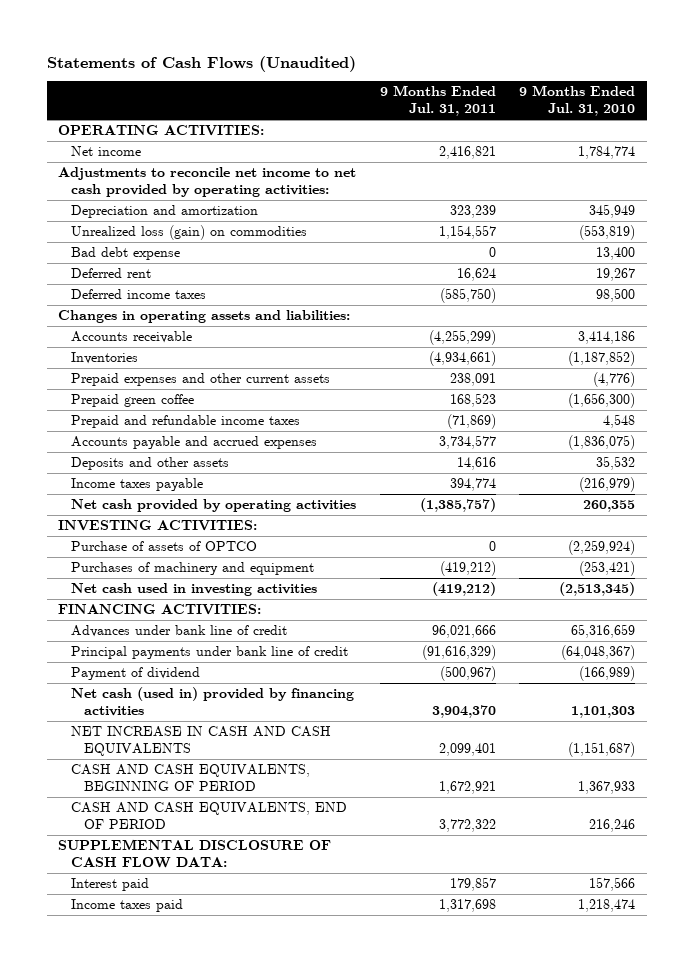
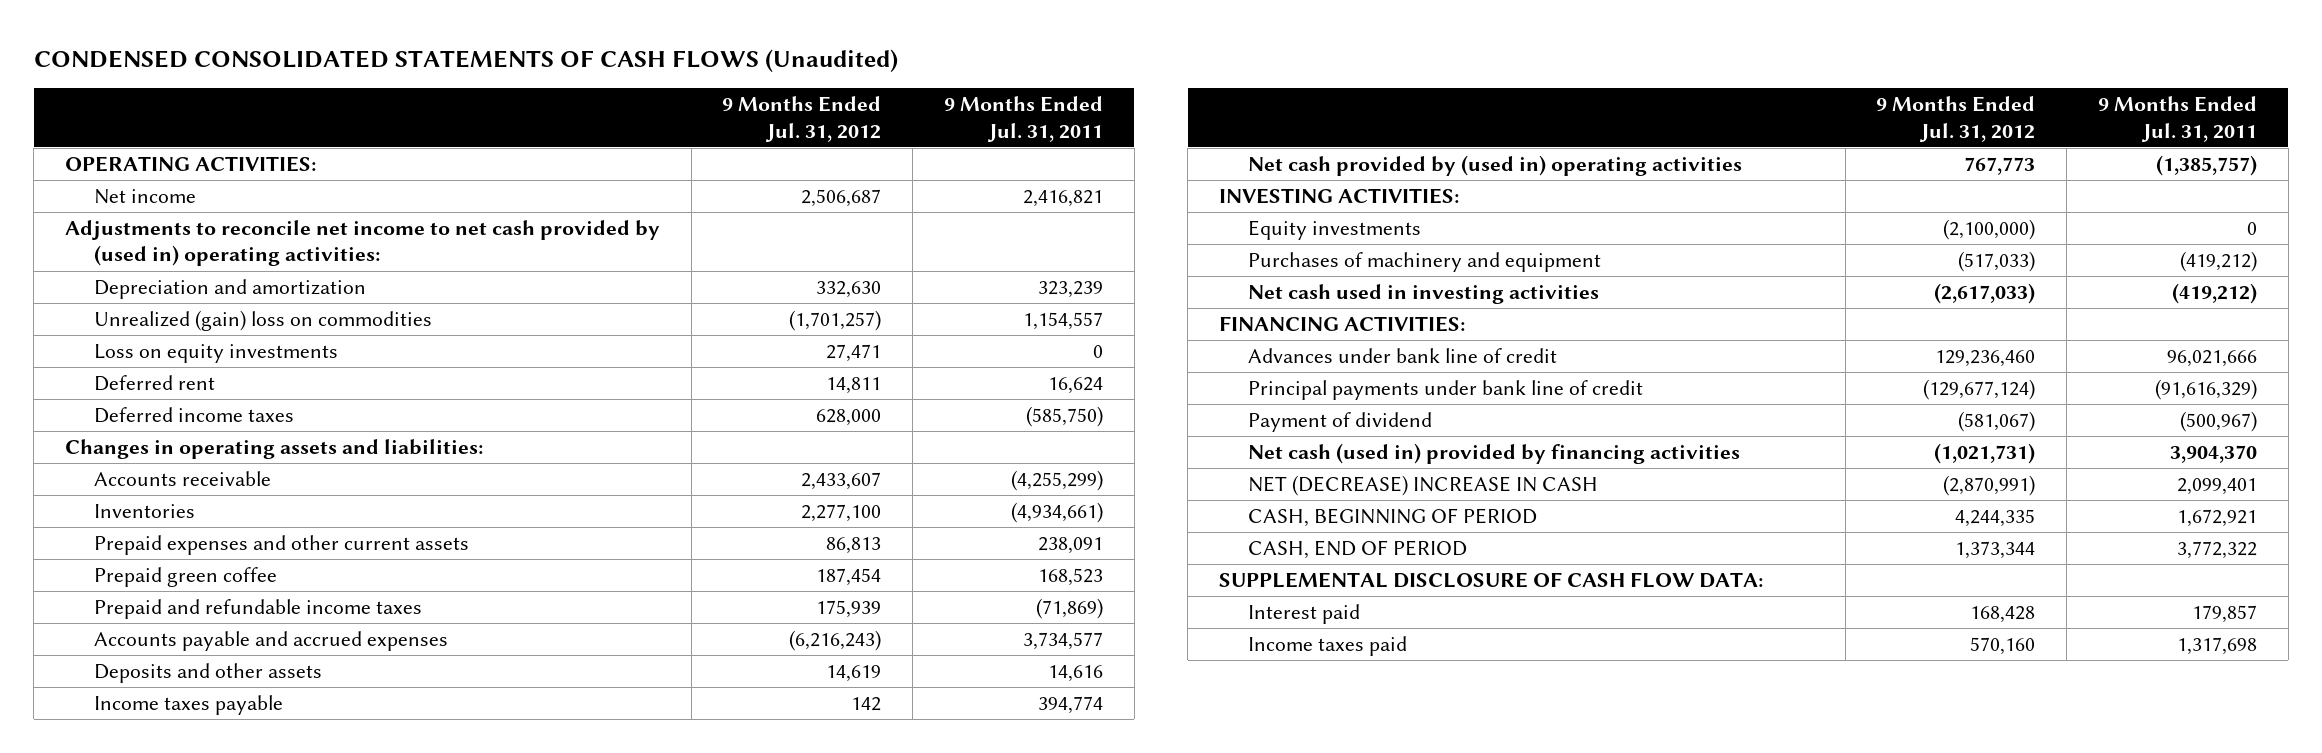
- Statements of Cash Flows (Unaudited)
+ CONDENSED CONSOLIDATED STATEMENTS OF CASH FLOWS (Unaudited)
- | 9 Months Ended Jul. 31, 2011 | 9 Months Ended Jul. 31, 2010
+ | 9 Months Ended Jul. 31, 2012 | 9 Months Ended Jul. 31, 2011
- Adjustments to reconcile net income to net cash provided by operating activities:
+ Adjustments to reconcile net income to net cash provided by (used in) operating activities:
- Unrealized loss (gain) on commodities | 1,154,557 | (553,819)
- Bad debt expense | 0 | 13,400
+ Unrealized (gain) loss on commodities | (1,701,257) | 1,154,557
+ Loss on equity investments | 27,471 | 0
- Net cash provided by operating activities | (1,385,757) | 260,355
+ Net cash provided by (used in) operating activities | 767,773 | (1,385,757)
- Purchase of assets of OPTCO | 0 | (2,259,924)
+ Equity investments | (2,100,000) | 0
- NET INCREASE IN CASH AND CASH EQUIVALENTS | 2,099,401 | (1,151,687)
- CASH AND CASH EQUIVALENTS, BEGINNING OF PERIOD | 1,672,921 | 1,367,933
- CASH AND CASH EQUIVALENTS, END OF PERIOD | 3,772,322 | 216,246
+ NET (DECREASE) INCREASE IN CASH | (2,870,991) | 2,099,401
+ CASH, BEGINNING OF PERIOD | 4,244,335 | 1,672,921
+ CASH, END OF PERIOD | 1,373,344 | 3,772,322

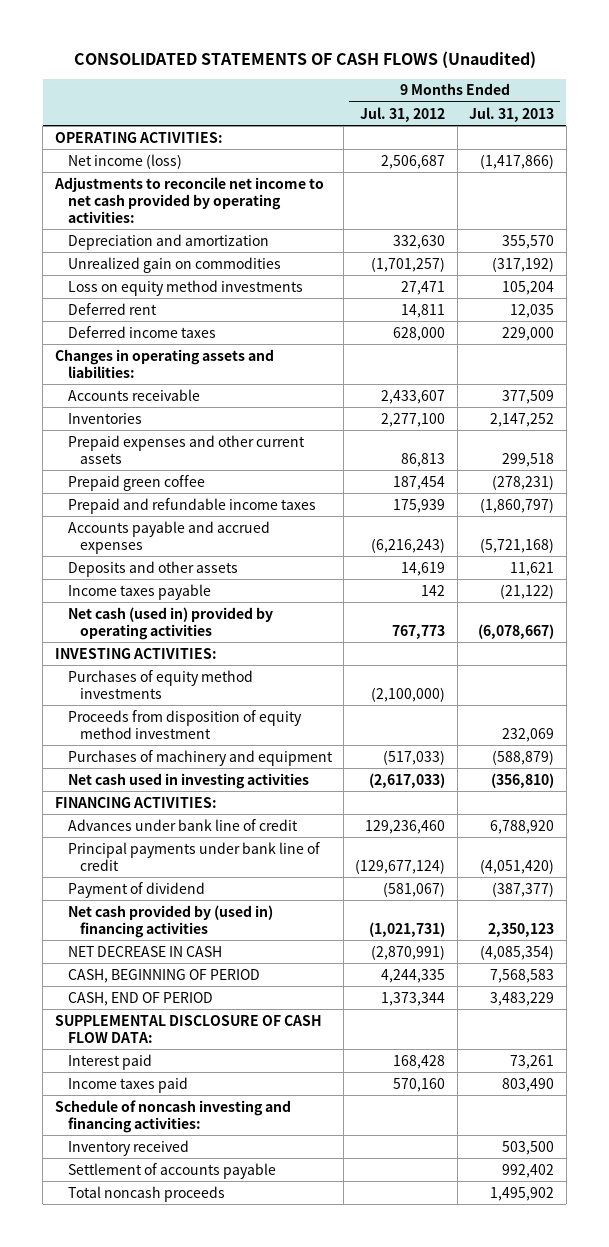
- CONDENSED CONSOLIDATED STATEMENTS OF CASH FLOWS (Unaudited)
+ CONSOLIDATED STATEMENTS OF CASH FLOWS (Unaudited)
- | 9 Months Ended Jul. 31, 2012 | 9 Months Ended Jul. 31, 2011
+ | 9 Months Ended Jul. 31, 2012 | 9 Months Ended Jul. 31, 2013
- Net income | 2,506,687 | 2,416,821
- Adjustments to reconcile net income to net cash provided by (used in) operating activities:
+ Net income (loss) | 2,506,687 | (1,417,866)
+ Adjustments to reconcile net income to net cash provided by operating activities:
- Unrealized (gain) loss on commodities | (1,701,257) | 1,154,557
- Loss on equity investments | 27,471 | 0
+ Unrealized gain on commodities | (1,701,257) | (317,192)
+ Loss on equity method investments | 27,471 | 105,204
- Net cash provided by (used in) operating activities | 767,773 | (1,385,757)
+ Net cash (used in) provided by operating activities | 767,773 | (6,078,667)
- Equity investments | (2,100,000) | 0
+ Purchases of equity method investments | (2,100,000) |
+ Proceeds from disposition of equity method investment | | 232,069
- Net cash (used in) provided by financing activities | (1,021,731) | 3,904,370
- NET (DECREASE) INCREASE IN CASH | (2,870,991) | 2,099,401
+ Net cash provided by (used in) financing activities | (1,021,731) | 2,350,123
+ NET DECREASE IN CASH | (2,870,991) | (4,085,354)
+ Schedule of noncash investing and financing activities:
+ Inventory received | | 503,500
+ Settlement of accounts payable | | 992,402
+ Total noncash proceeds | | 1,495,902

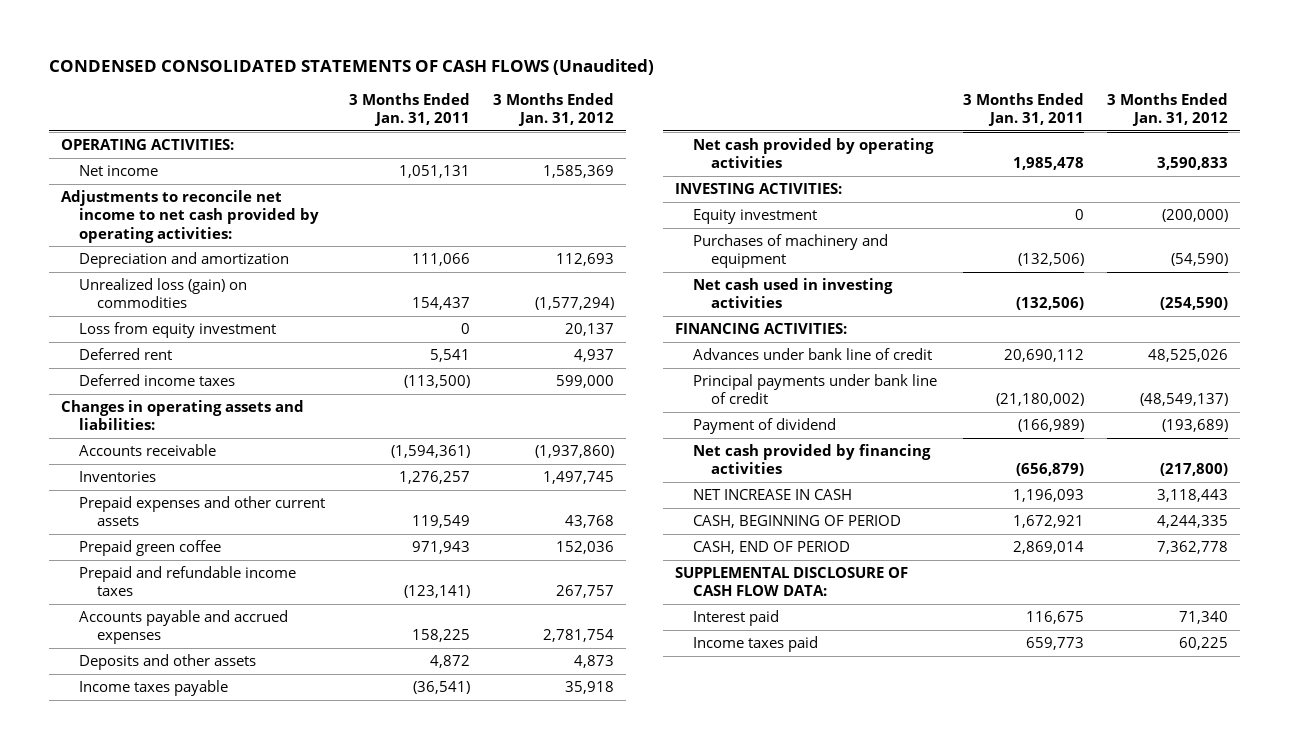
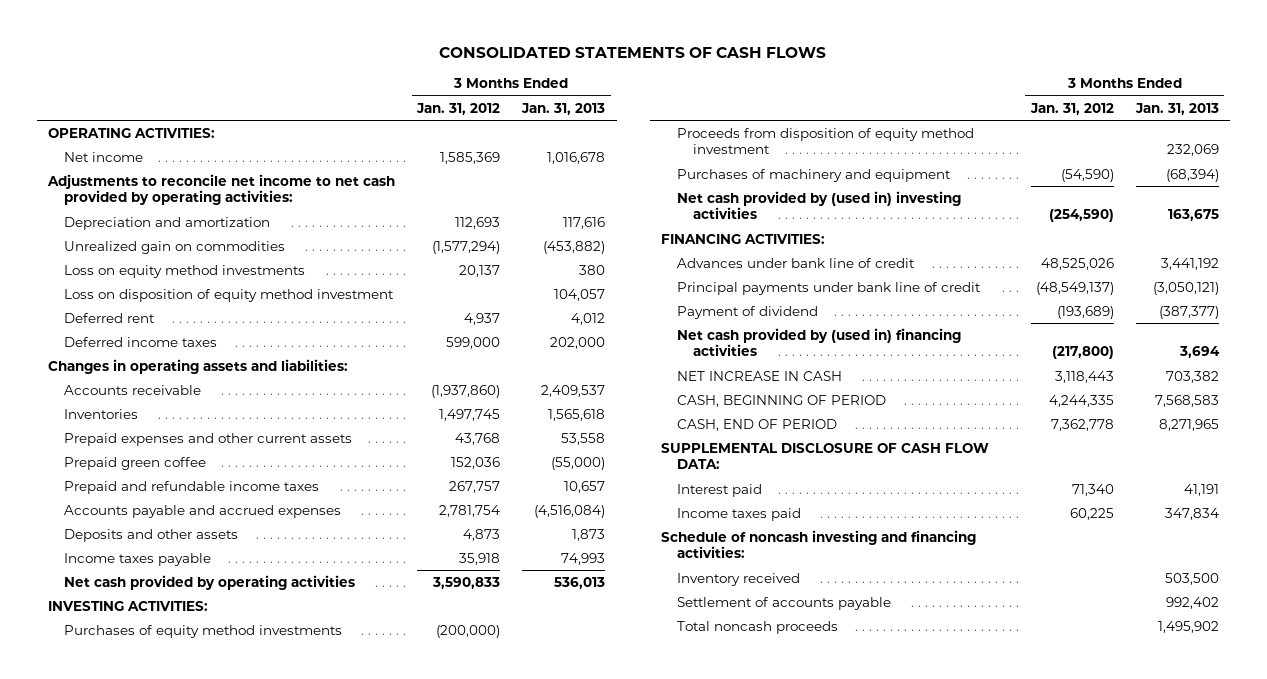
- CONDENSED CONSOLIDATED STATEMENTS OF CASH FLOWS (Unaudited)
+ CONSOLIDATED STATEMENTS OF CASH FLOWS
- | 3 Months Ended Jan. 31, 2011 | 3 Months Ended Jan. 31, 2012
+ | 3 Months Ended Jan. 31, 2012 | 3 Months Ended Jan. 31, 2013
- Unrealized loss (gain) on commodities | 154,437 | (1,577,294)
- Loss from equity investment | 0 | 20,137
+ Unrealized gain on commodities | (1,577,294) | (453,882)
+ Loss on equity method investments | 20,137 | 380
+ Loss on disposition of equity method investment | | 104,057
- Equity investment | 0 | (200,000)
+ Purchases of equity method investments | (200,000) |
+ Proceeds from disposition of equity method investment | | 232,069
- Net cash used in investing activities | (132,506) | (254,590)
+ Net cash provided by (used in) investing activities | (254,590) | 163,675
- Net cash provided by financing activities | (656,879) | (217,800)
+ Net cash provided by (used in) financing activities | (217,800) | 3,694
+ Schedule of noncash investing and financing activities:
+ Inventory received | | 503,500
+ Settlement of accounts payable | | 992,402
+ Total noncash proceeds | | 1,495,902

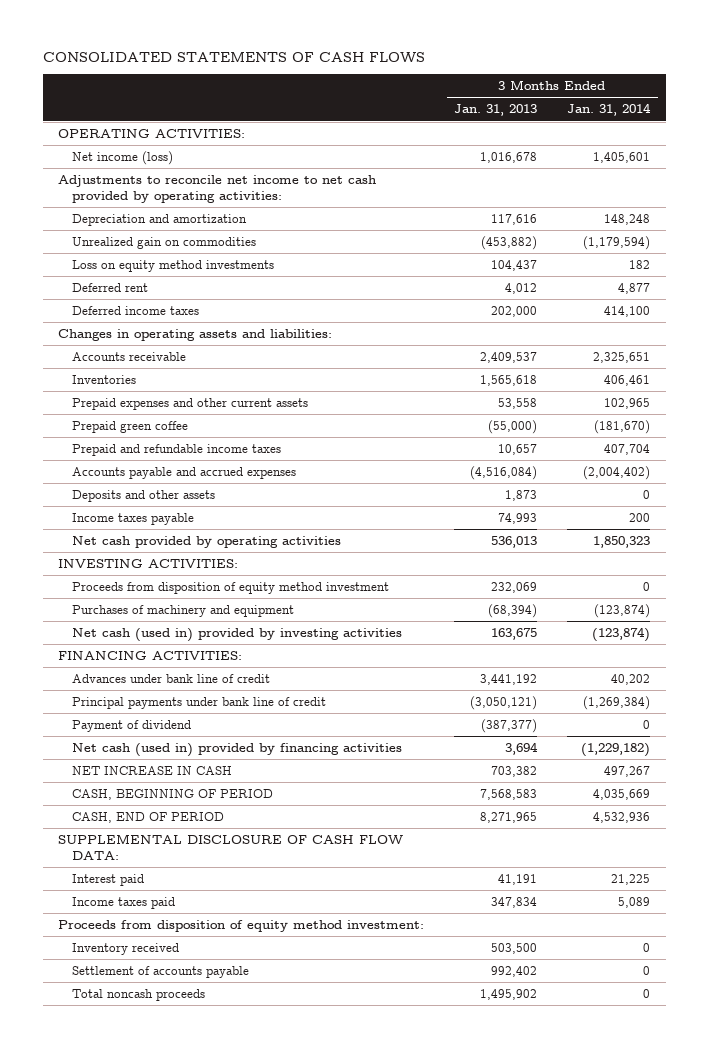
- | 3 Months Ended Jan. 31, 2012 | 3 Months Ended Jan. 31, 2013
+ | 3 Months Ended Jan. 31, 2013 | 3 Months Ended Jan. 31, 2014
- Net income | 1,585,369 | 1,016,678
+ Net income (loss) | 1,016,678 | 1,405,601
- Loss on equity method investments | 20,137 | 380
- Loss on disposition of equity method investment | | 104,057
+ Loss on equity method investments | 104,437 | 182
- Purchases of equity method investments | (200,000) |
- Net cash provided by (used in) investing activities | (254,590) | 163,675
+ Net cash (used in) provided by investing activities | 163,675 | (123,874)
- Net cash provided by (used in) financing activities | (217,800) | 3,694
+ Net cash (used in) provided by financing activities | 3,694 | (1,229,182)
- Schedule of noncash investing and financing activities:
+ Proceeds from disposition of equity method investment:

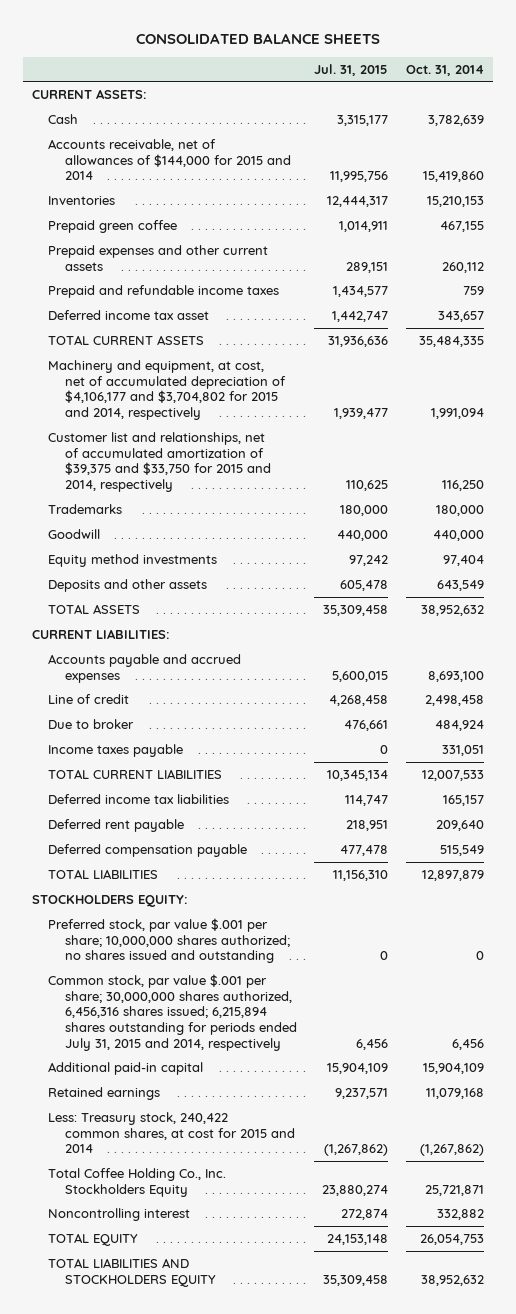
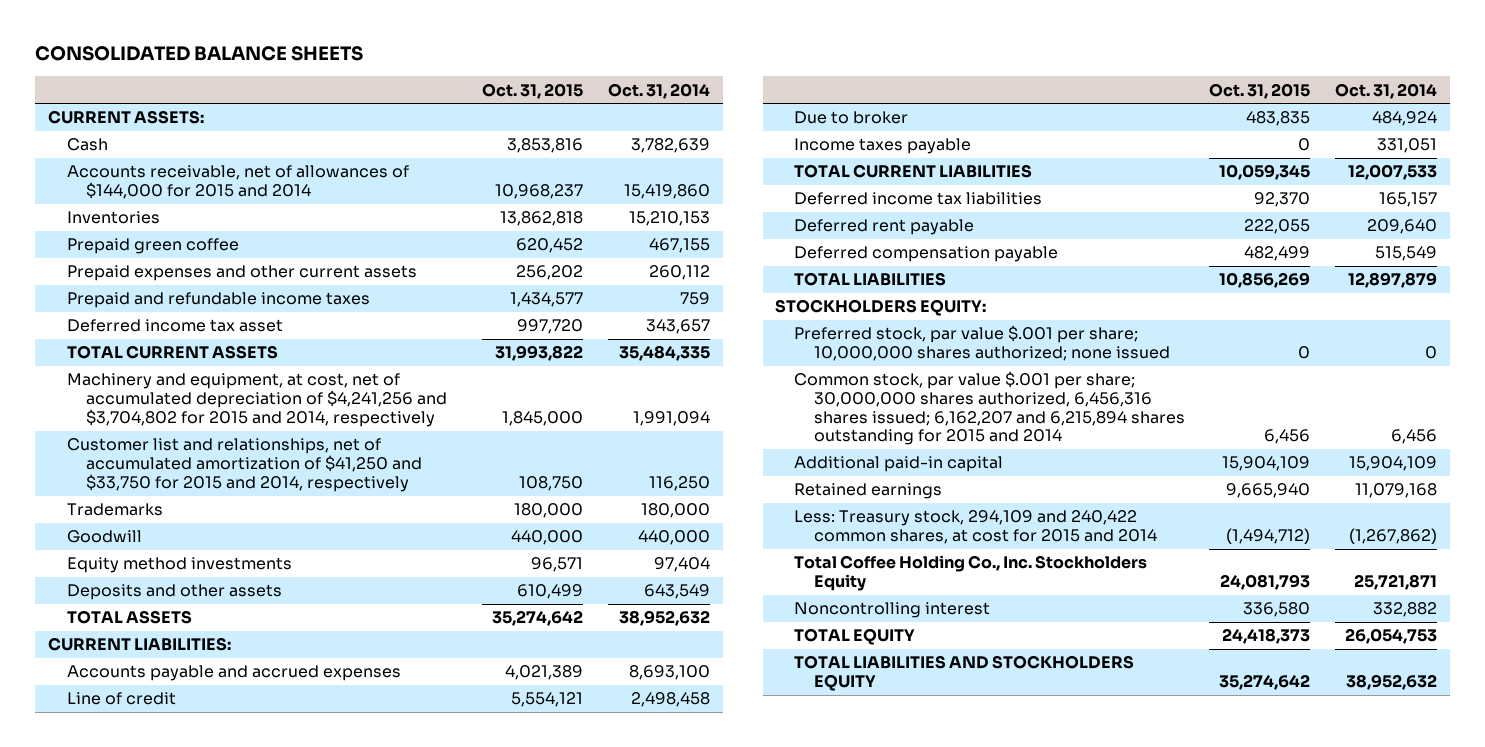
- | Jul. 31, 2015 | Oct. 31, 2014
+ | Oct. 31, 2015 | Oct. 31, 2014
- Machinery and equipment, at cost, net of accumulated depreciation of $4,106,177 and $3,704,802 for 2015 and 2014, respectively | 1,939,477 | 1,991,094
- Customer list and relationships, net of accumulated amortization of $39,375 and $33,750 for 2015 and 2014, respectively | 110,625 | 116,250
+ Machinery and equipment, at cost, net of accumulated depreciation of $4,241,256 and $3,704,802 for 2015 and 2014, respectively | 1,845,000 | 1,991,094
+ Customer list and relationships, net of accumulated amortization of $41,250 and $33,750 for 2015 and 2014, respectively | 108,750 | 116,250
- Preferred stock, par value $.001 per share; 10,000,000 shares authorized; no shares issued and outstanding | 0 | 0
- Common stock, par value $.001 per share; 30,000,000 shares authorized, 6,456,316 shares issued; 6,215,894 shares outstanding for periods ended July 31, 2015 and 2014, respectively | 6,456 | 6,456
+ Preferred stock, par value $.001 per share; 10,000,000 shares authorized; none issued | 0 | 0
+ Common stock, par value $.001 per share; 30,000,000 shares authorized, 6,456,316 shares issued; 6,162,207 and 6,215,894 shares outstanding for 2015 and 2014 | 6,456 | 6,456
- Less: Treasury stock, 240,422 common shares, at cost for 2015 and 2014 | (1,267,862) | (1,267,862)
+ Less: Treasury stock, 294,109 and 240,422 common shares, at cost for 2015 and 2014 | (1,494,712) | (1,267,862)

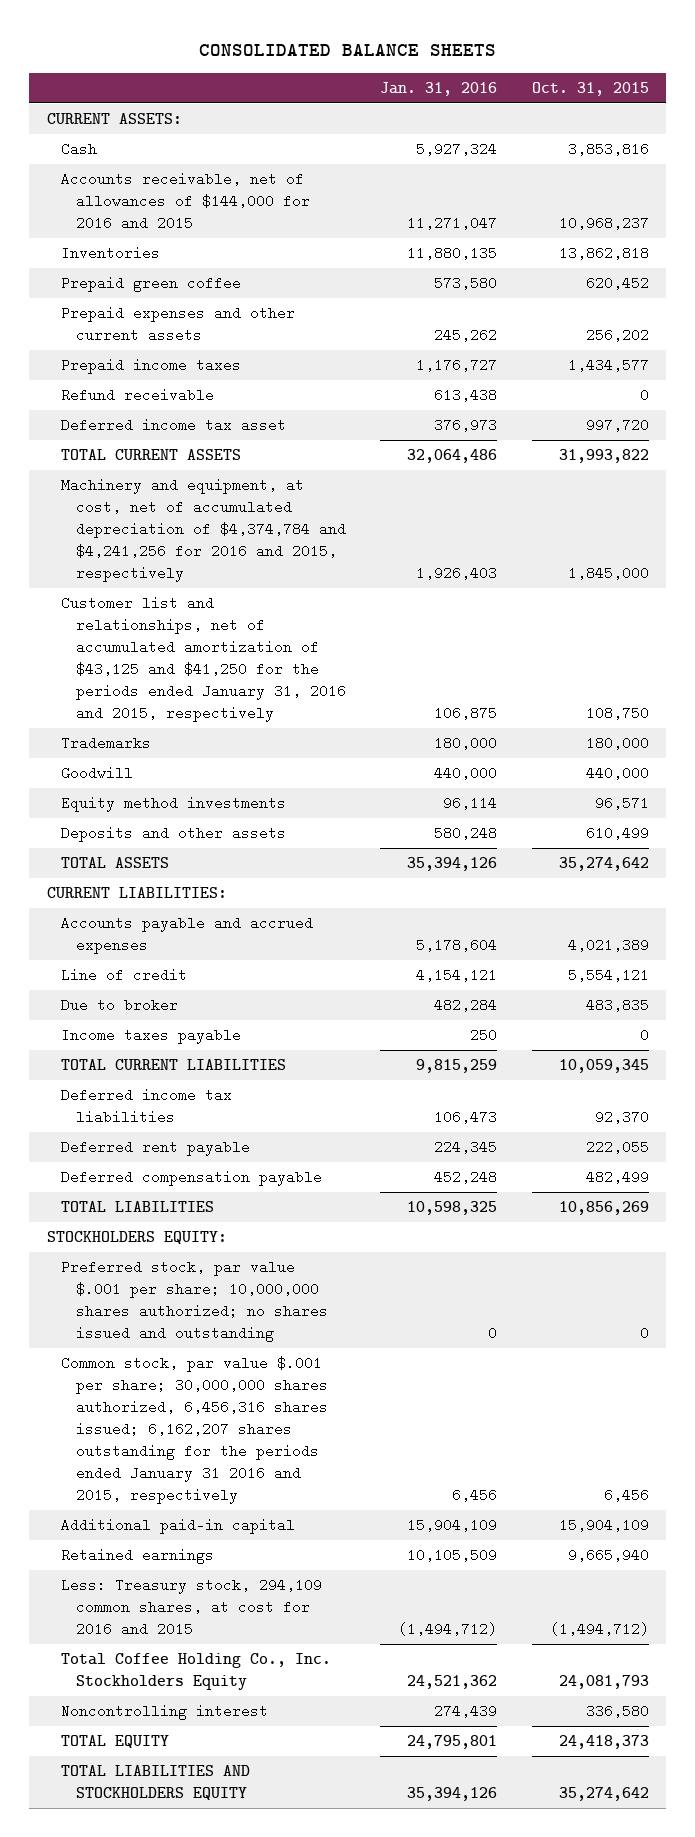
- | Oct. 31, 2015 | Oct. 31, 2014
+ | Jan. 31, 2016 | Oct. 31, 2015
- Accounts receivable, net of allowances of $144,000 for 2015 and 2014 | 10,968,237 | 15,419,860
+ Accounts receivable, net of allowances of $144,000 for 2016 and 2015 | 11,271,047 | 10,968,237
- Prepaid and refundable income taxes | 1,434,577 | 759
+ Prepaid income taxes | 1,176,727 | 1,434,577
+ Refund receivable | 613,438 | 0
- Machinery and equipment, at cost, net of accumulated depreciation of $4,241,256 and $3,704,802 for 2015 and 2014, respectively | 1,845,000 | 1,991,094
- Customer list and relationships, net of accumulated amortization of $41,250 and $33,750 for 2015 and 2014, respectively | 108,750 | 116,250
+ Machinery and equipment, at cost, net of accumulated depreciation of $4,374,784 and $4,241,256 for 2016 and 2015, respectively | 1,926,403 | 1,845,000
+ Customer list and relationships, net of accumulated amortization of $43,125 and $41,250 for the periods ended January 31, 2016 and 2015, respectively | 106,875 | 108,750
- Preferred stock, par value $.001 per share; 10,000,000 shares authorized; none issued | 0 | 0
- Common stock, par value $.001 per share; 30,000,000 shares authorized, 6,456,316 shares issued; 6,162,207 and 6,215,894 shares outstanding for 2015 and 2014 | 6,456 | 6,456
+ Preferred stock, par value $.001 per share; 10,000,000 shares authorized; no shares issued and outstanding | 0 | 0
+ Common stock, par value $.001 per share; 30,000,000 shares authorized, 6,456,316 shares issued; 6,162,207 shares outstanding for the periods ended January 31 2016 and 2015, respectively | 6,456 | 6,456
- Less: Treasury stock, 294,109 and 240,422 common shares, at cost for 2015 and 2014 | (1,494,712) | (1,267,862)
+ Less: Treasury stock, 294,109 common shares, at cost for 2016 and 2015 | (1,494,712) | (1,494,712)

